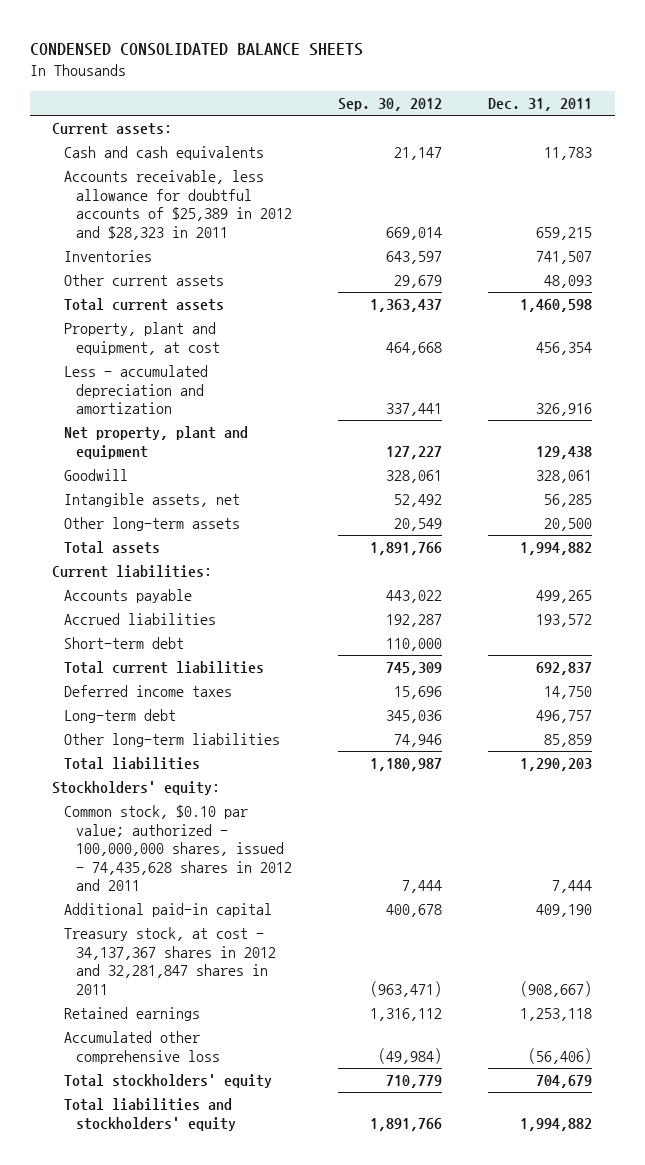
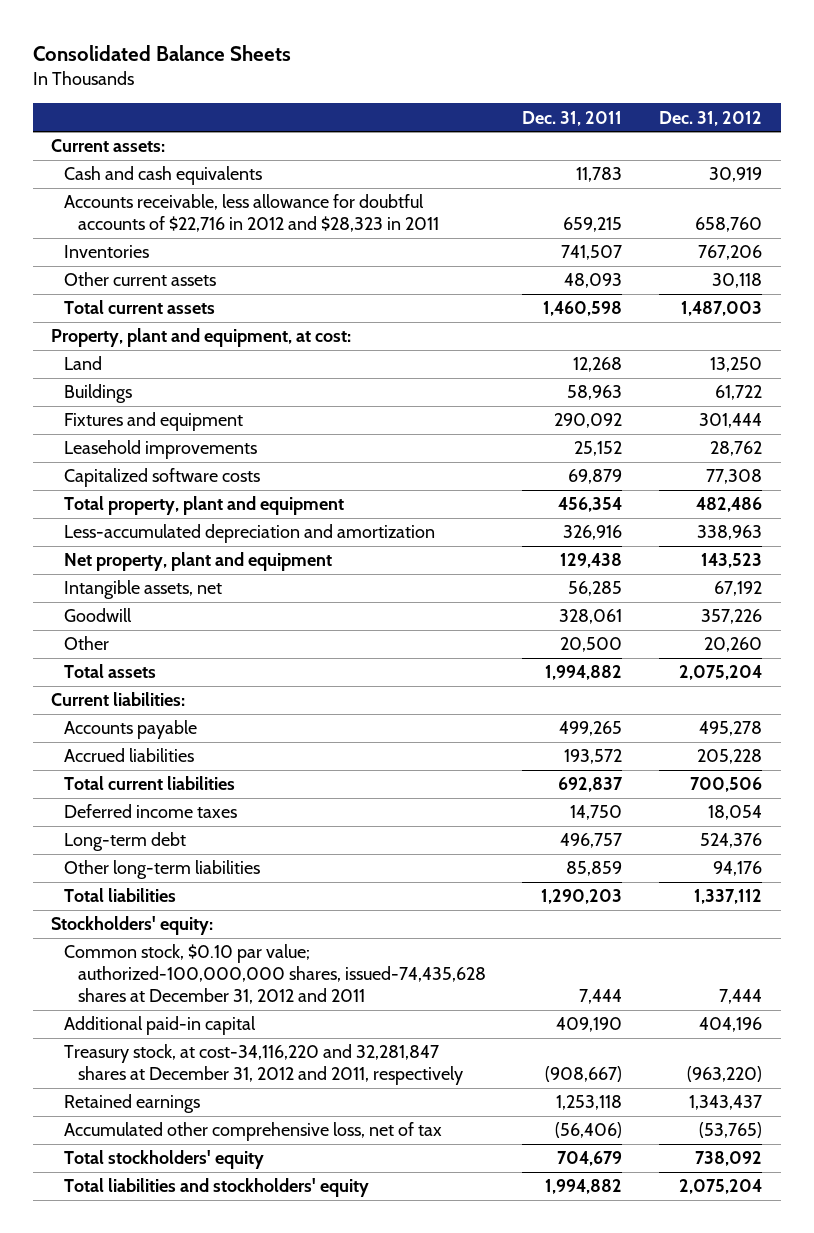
- CONDENSED CONSOLIDATED BALANCE SHEETS
+ Consolidated Balance Sheets
- | Sep. 30, 2012 | Dec. 31, 2011
+ | Dec. 31, 2011 | Dec. 31, 2012
- Accounts receivable, less allowance for doubtful accounts of $25,389 in 2012 and $28,323 in 2011 | 669,014 | 659,215
+ Accounts receivable, less allowance for doubtful accounts of $22,716 in 2012 and $28,323 in 2011 | 659,215 | 658,760
- Property, plant and equipment, at cost | 464,668 | 456,354
- Less - accumulated depreciation and amortization | 337,441 | 326,916
+ Property, plant and equipment, at cost:
+ Land | 12,268 | 13,250
+ Buildings | 58,963 | 61,722
+ Fixtures and equipment | 290,092 | 301,444
+ Leasehold improvements | 25,152 | 28,762
+ Capitalized software costs | 69,879 | 77,308
+ Total property, plant and equipment | 456,354 | 482,486
+ Less-accumulated depreciation and amortization | 326,916 | 338,963
- Other long-term assets | 20,549 | 20,500
moved down: Goodwill | 328,061 | 357,226
+ Other | 20,500 | 20,260
- Short-term debt | 110,000 |
- Common stock, $0.10 par value; authorized - 100,000,000 shares, issued - 74,435,628 shares in 2012 and 2011 | 7,444 | 7,444
+ Common stock, $0.10 par value; authorized-100,000,000 shares, issued-74,435,628 shares at December 31, 2012 and 2011 | 7,444 | 7,444
- Treasury stock, at cost - 34,137,367 shares in 2012 and 32,281,847 shares in 2011 | (963,471) | (908,667)
+ Treasury stock, at cost-34,116,220 and 32,281,847 shares at December 31, 2012 and 2011, respectively | (908,667) | (963,220)
- Accumulated other comprehensive loss | (49,984) | (56,406)
+ Accumulated other comprehensive loss, net of tax | (56,406) | (53,765)

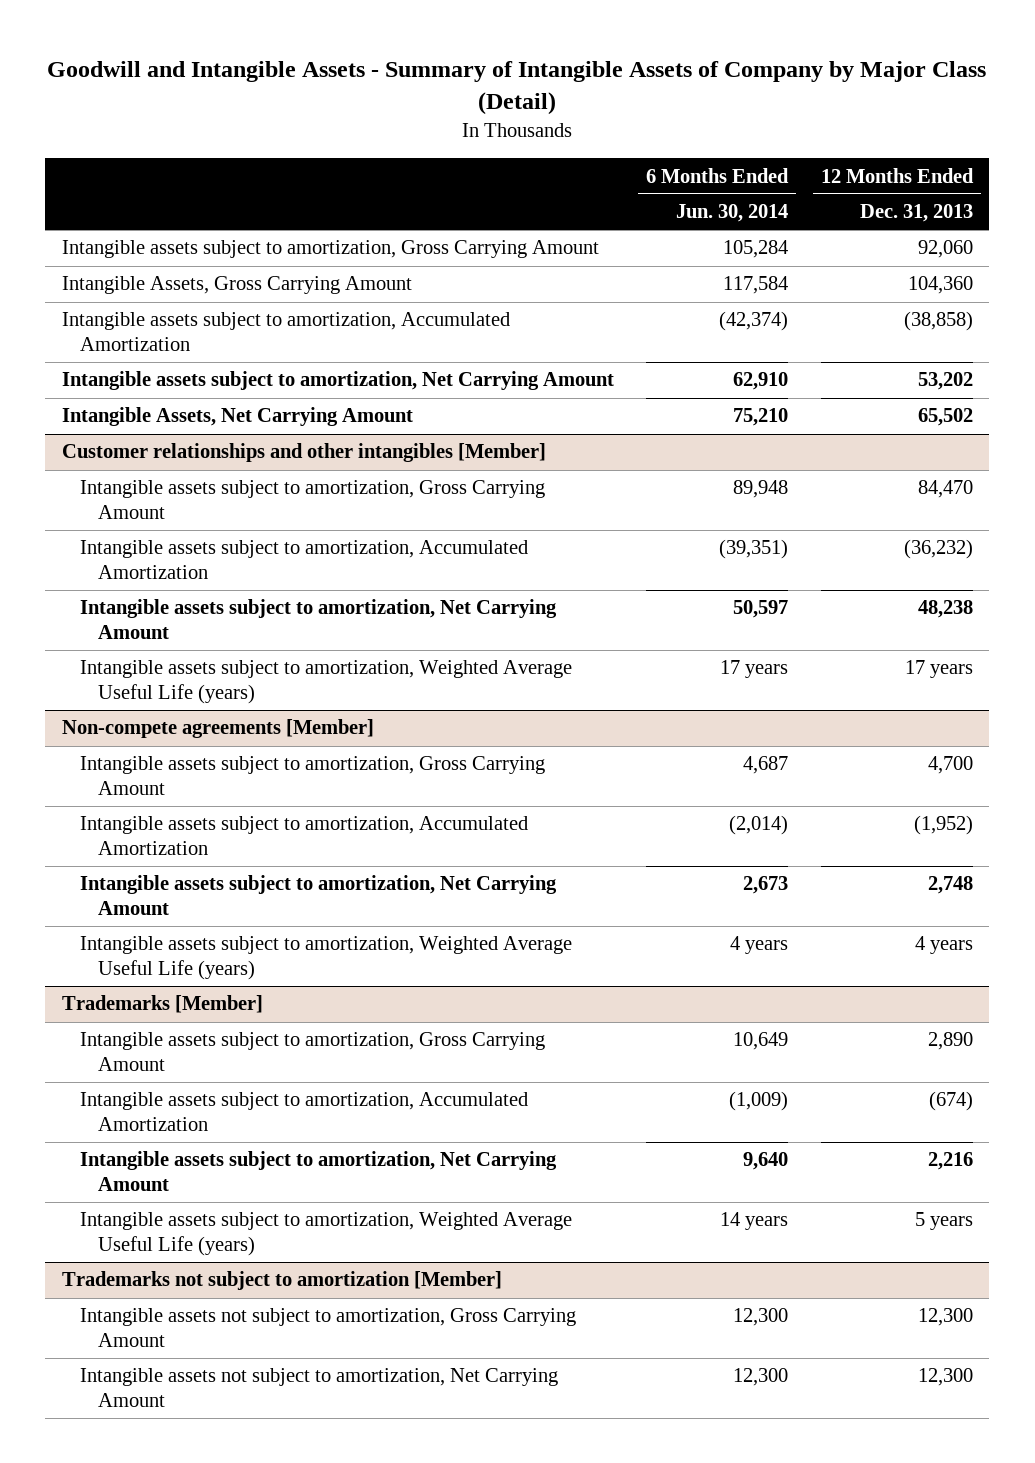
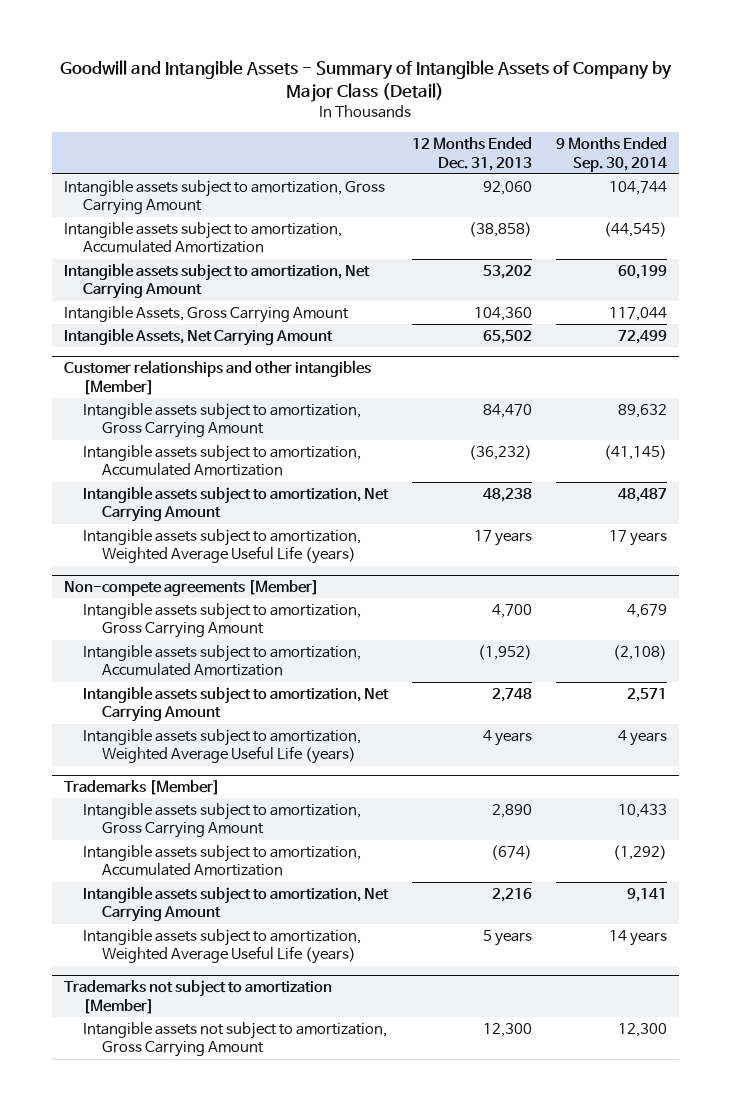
- | 6 Months Ended Jun. 30, 2014 | 12 Months Ended Dec. 31, 2013
+ | 12 Months Ended Dec. 31, 2013 | 9 Months Ended Sep. 30, 2014
moved down: Intangible Assets, Gross Carrying Amount | 104,360 | 117,044
@ Trademarks not subject to amortization [Member]
- Intangible assets not subject to amortization, Net Carrying Amount | 12,300 | 12,300

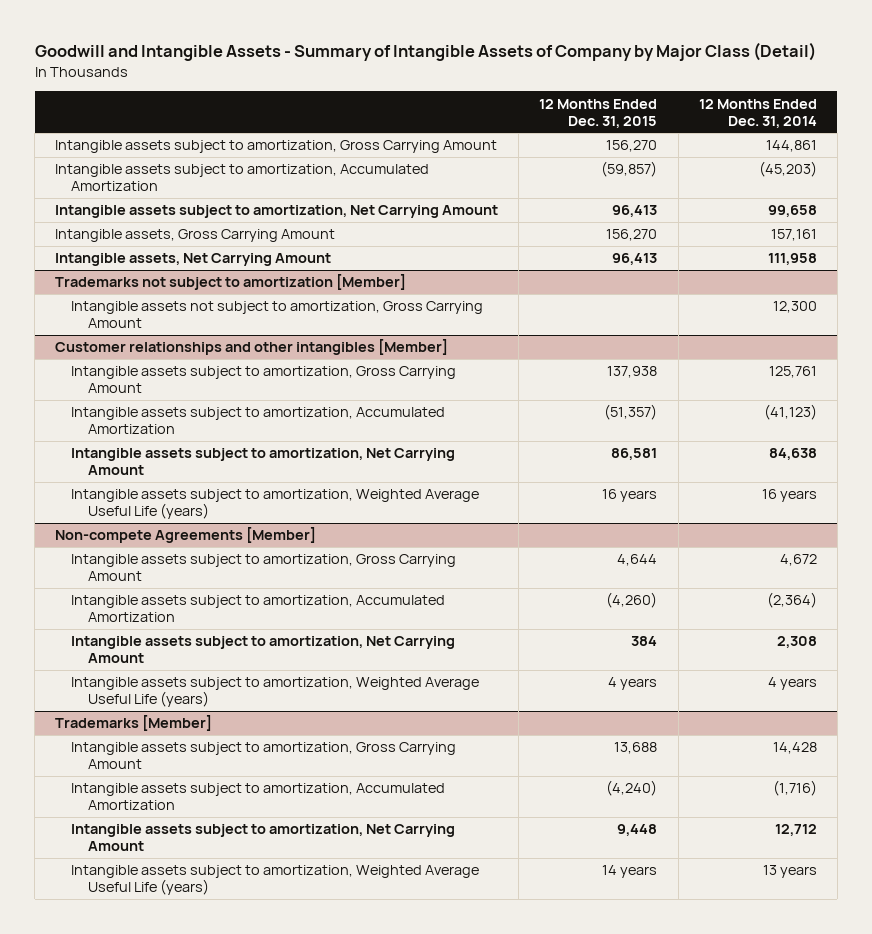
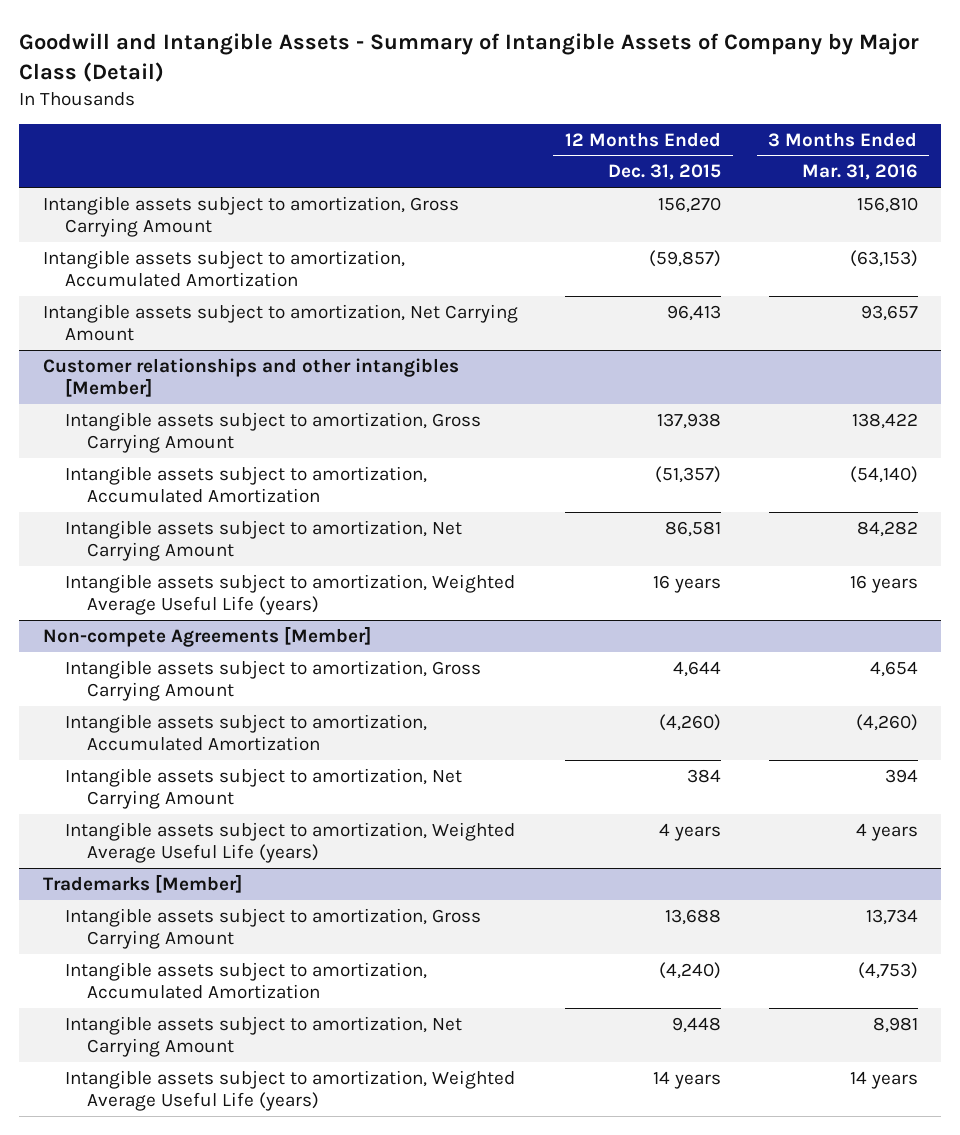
- | 12 Months Ended Dec. 31, 2015 | 12 Months Ended Dec. 31, 2014
+ | 12 Months Ended Dec. 31, 2015 | 3 Months Ended Mar. 31, 2016
- Intangible assets, Gross Carrying Amount | 156,270 | 157,161
- Intangible assets, Net Carrying Amount | 96,413 | 111,958
- Trademarks not subject to amortization [Member]
- Intangible assets not subject to amortization, Gross Carrying Amount | | 12,300

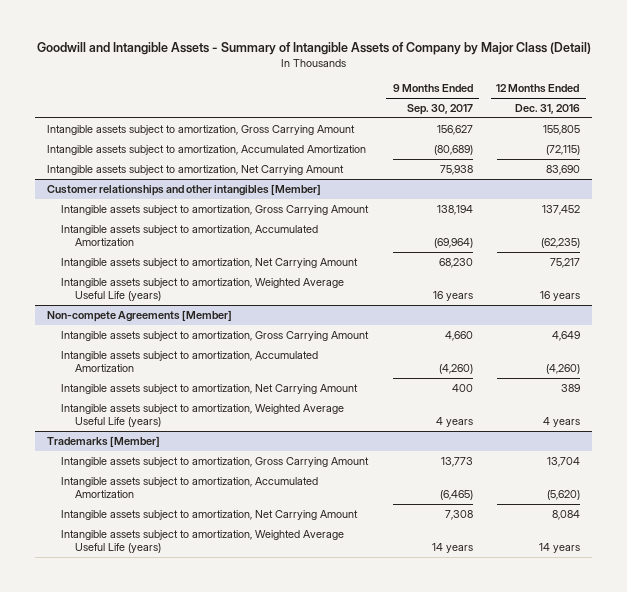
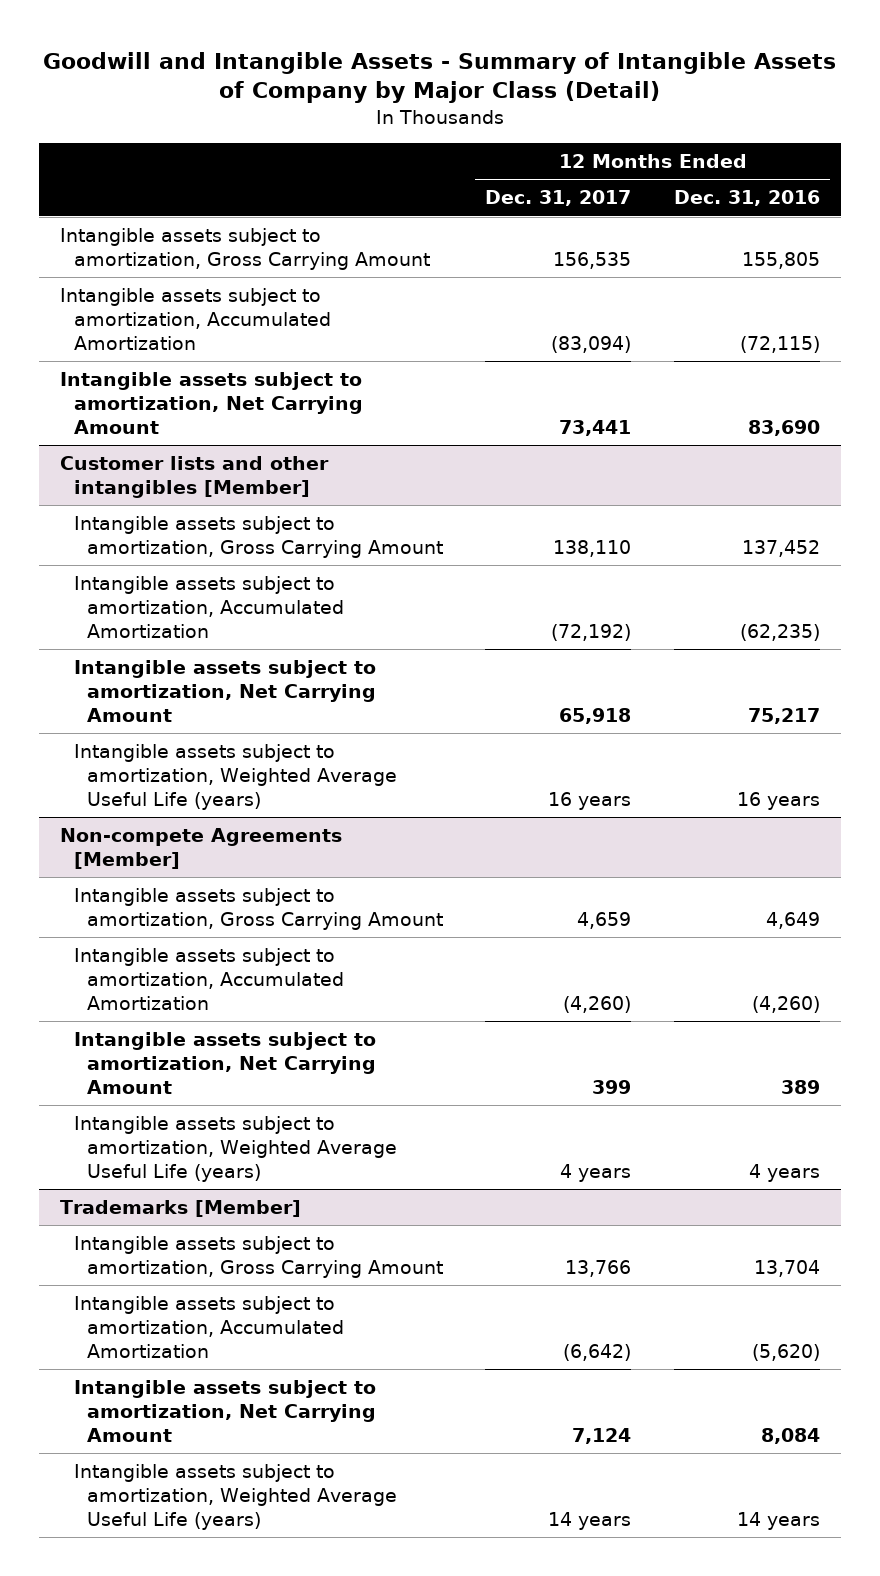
- | 9 Months Ended Sep. 30, 2017 | 12 Months Ended Dec. 31, 2016
+ | 12 Months Ended Dec. 31, 2017 | 12 Months Ended Dec. 31, 2016
- Customer relationships and other intangibles [Member]
+ Customer lists and other intangibles [Member]

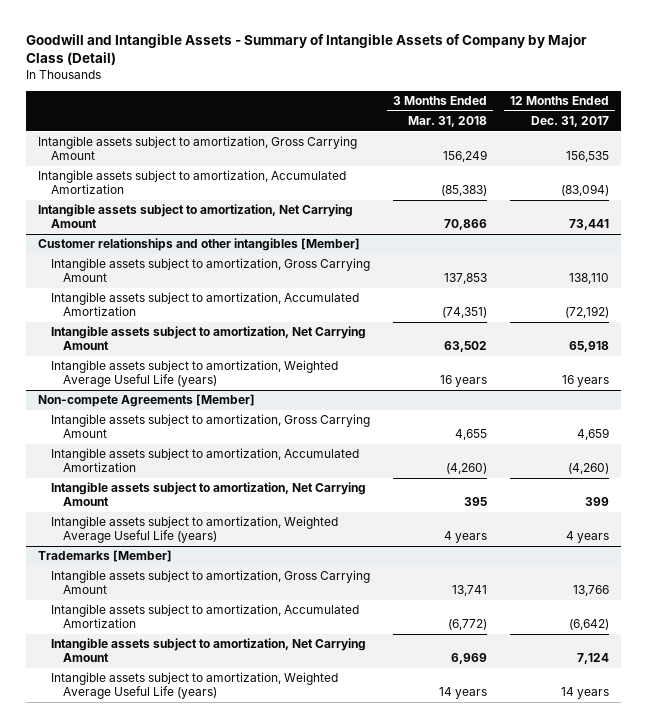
- | 12 Months Ended Dec. 31, 2017 | 12 Months Ended Dec. 31, 2016
+ | 3 Months Ended Mar. 31, 2018 | 12 Months Ended Dec. 31, 2017
- Customer lists and other intangibles [Member]
+ Customer relationships and other intangibles [Member]

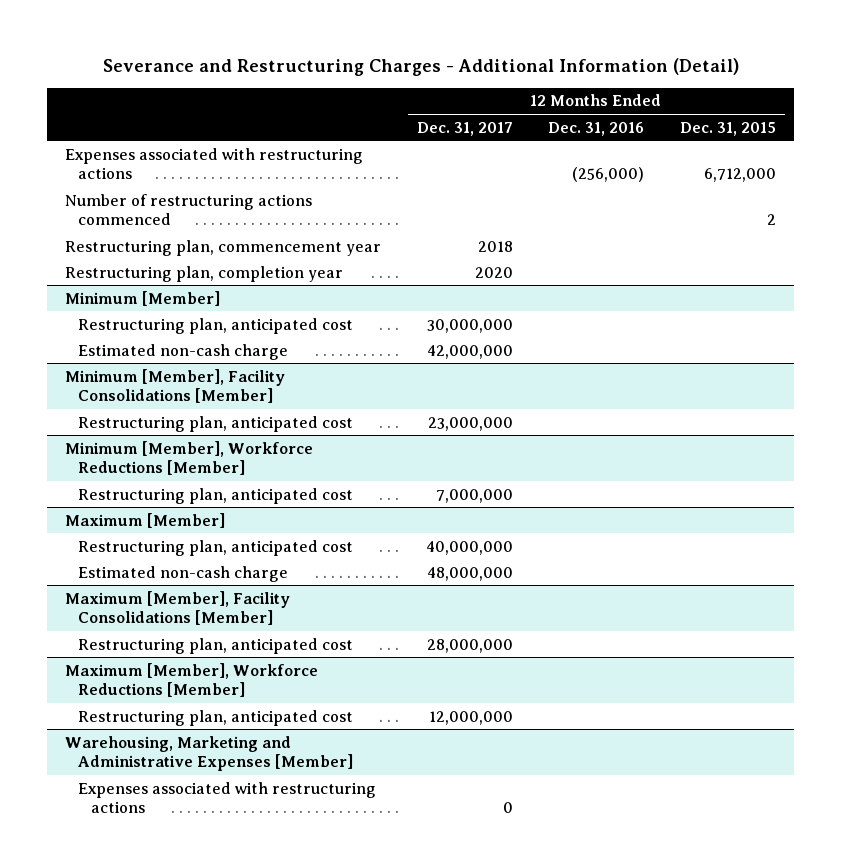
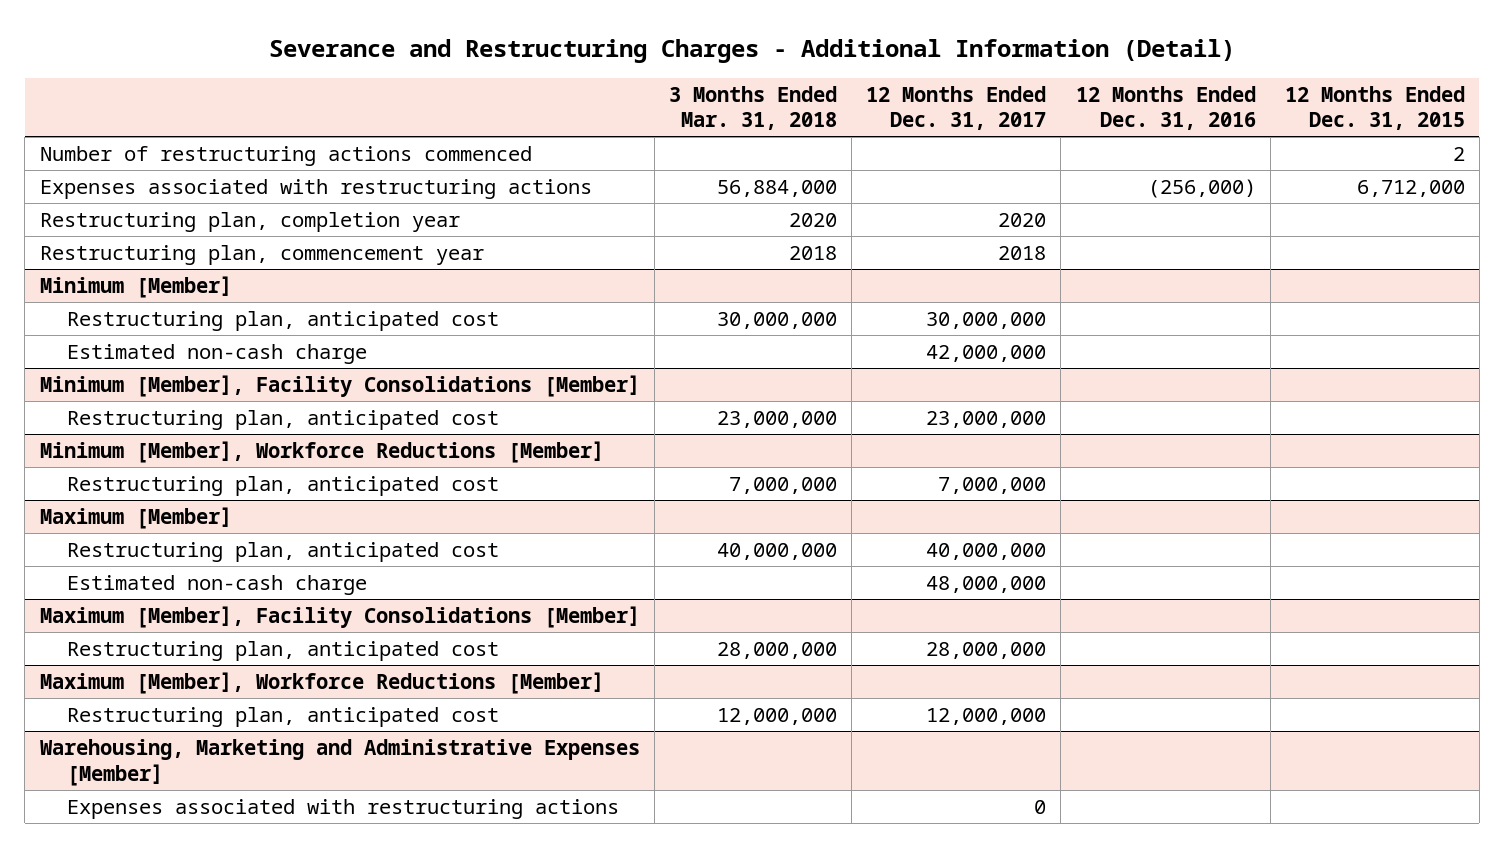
- | 12 Months Ended Dec. 31, 2017 | 12 Months Ended Dec. 31, 2016 | 12 Months Ended Dec. 31, 2015
+ | 3 Months Ended Mar. 31, 2018 | 12 Months Ended Dec. 31, 2017 | 12 Months Ended Dec. 31, 2016 | 12 Months Ended Dec. 31, 2015
moved down: Expenses associated with restructuring actions | 56,884,000 | | (256,000) | 6,712,000
moved down: Restructuring plan, commencement year | 2018 | 2018 | |

